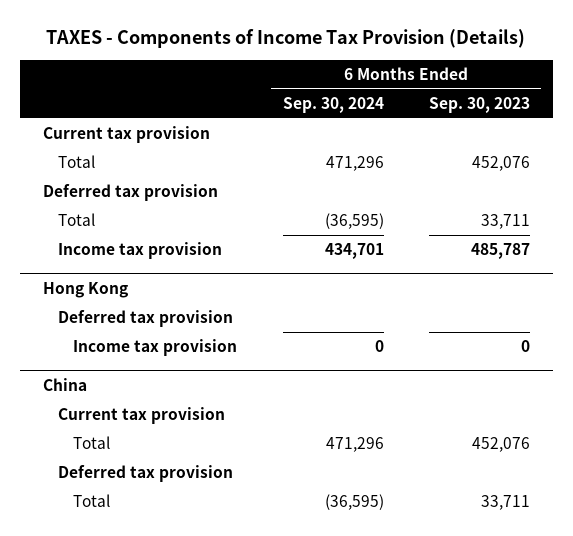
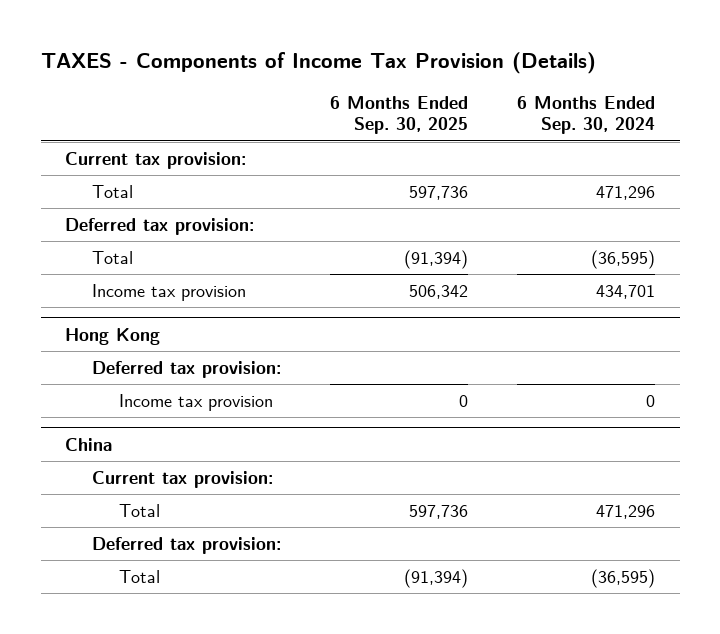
- | 6 Months Ended Sep. 30, 2024 | 6 Months Ended Sep. 30, 2023
+ | 6 Months Ended Sep. 30, 2025 | 6 Months Ended Sep. 30, 2024
- Current tax provision
+ Current tax provision:
- Deferred tax provision
+ Deferred tax provision:
@ Hong Kong
- Deferred tax provision
+ Deferred tax provision:
@ China
- Current tax provision
+ Current tax provision:
- Deferred tax provision
+ Deferred tax provision:

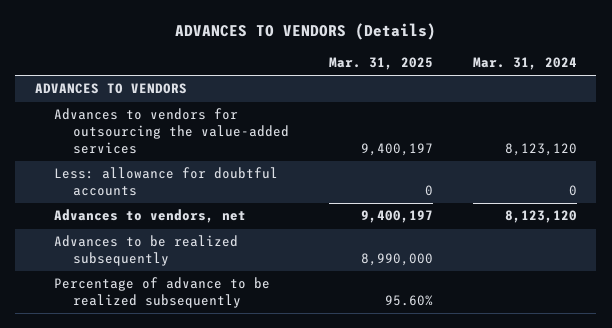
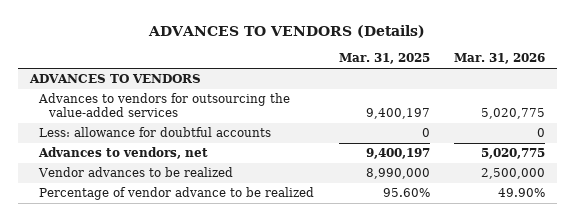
- | Mar. 31, 2025 | Mar. 31, 2024
+ | Mar. 31, 2025 | Mar. 31, 2026
- Advances to be realized subsequently | 8,990,000 |
- Percentage of advance to be realized subsequently | 95.60% |
+ Vendor advances to be realized | 8,990,000 | 2,500,000
+ Percentage of vendor advance to be realized | 95.60% | 49.90%

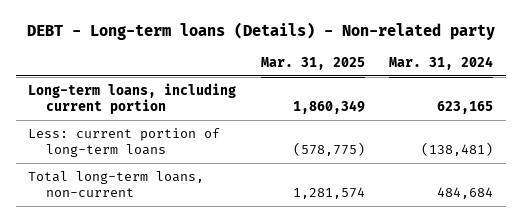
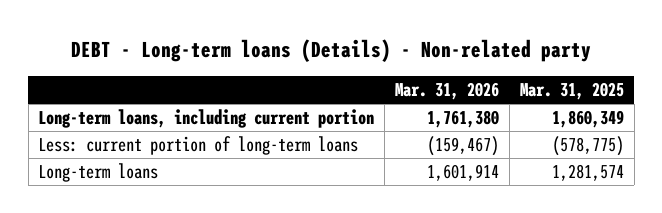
- | Mar. 31, 2025 | Mar. 31, 2024
+ | Mar. 31, 2026 | Mar. 31, 2025
- Total long-term loans, non-current | 1,281,574 | 484,684
+ Long-term loans | 1,601,914 | 1,281,574

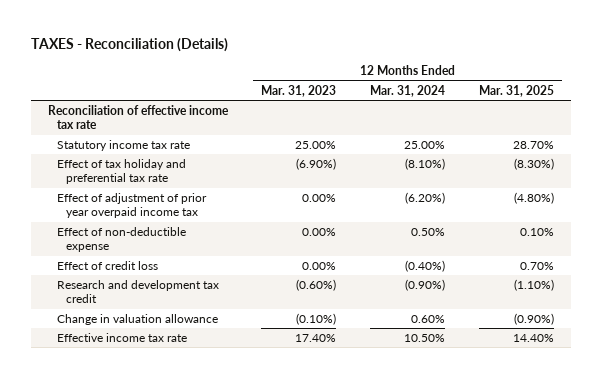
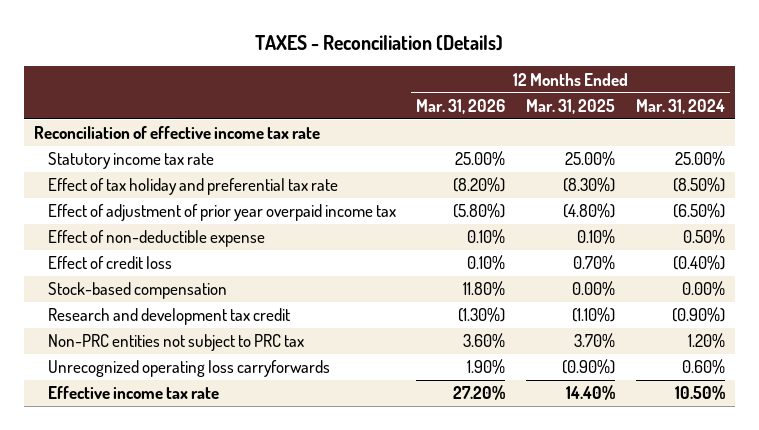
- | 12 Months Ended Mar. 31, 2023 | 12 Months Ended Mar. 31, 2024 | 12 Months Ended Mar. 31, 2025
+ | 12 Months Ended Mar. 31, 2026 | 12 Months Ended Mar. 31, 2025 | 12 Months Ended Mar. 31, 2024
- Statutory income tax rate | 25.00% | 25.00% | 28.70%
- Effect of tax holiday and preferential tax rate | (6.90%) | (8.10%) | (8.30%)
- Effect of adjustment of prior year overpaid income tax | 0.00% | (6.20%) | (4.80%)
+ Statutory income tax rate | 25.00% | 25.00% | 25.00%
+ Effect of tax holiday and preferential tax rate | (8.20%) | (8.30%) | (8.50%)
+ Effect of adjustment of prior year overpaid income tax | (5.80%) | (4.80%) | (6.50%)
+ Stock-based compensation | 11.80% | 0.00% | 0.00%
- Change in valuation allowance | (0.10%) | 0.60% | (0.90%)
+ Non-PRC entities not subject to PRC tax | 3.60% | 3.70% | 1.20%
+ Unrecognized operating loss carryforwards | 1.90% | (0.90%) | 0.60%

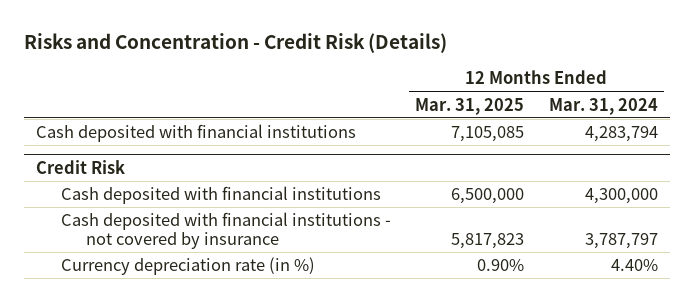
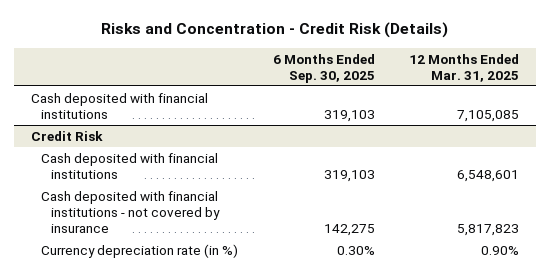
- | 12 Months Ended Mar. 31, 2025 | 12 Months Ended Mar. 31, 2024
+ | 6 Months Ended Sep. 30, 2025 | 12 Months Ended Mar. 31, 2025
@ Credit Risk
- Cash deposited with financial institutions | 6,500,000 | 4,300,000
+ Cash deposited with financial institutions | 319,103 | 6,548,601

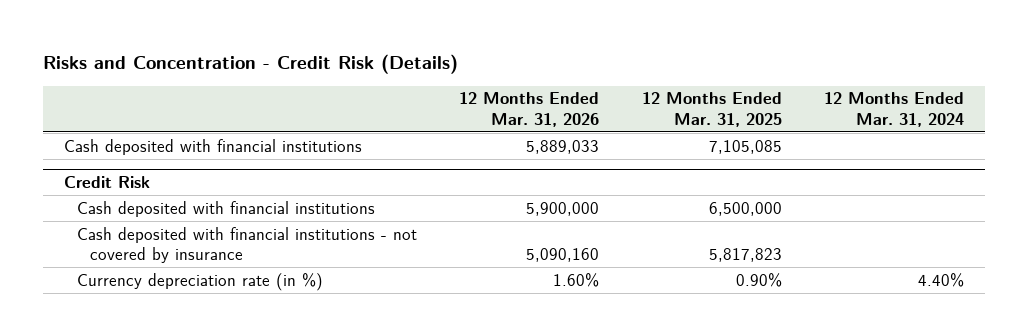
- | 6 Months Ended Sep. 30, 2025 | 12 Months Ended Mar. 31, 2025
+ | 12 Months Ended Mar. 31, 2026 | 12 Months Ended Mar. 31, 2025 | 12 Months Ended Mar. 31, 2024
@ Credit Risk
- Cash deposited with financial institutions | 319,103 | 6,548,601
+ Cash deposited with financial institutions | 5,900,000 | 6,500,000 |

